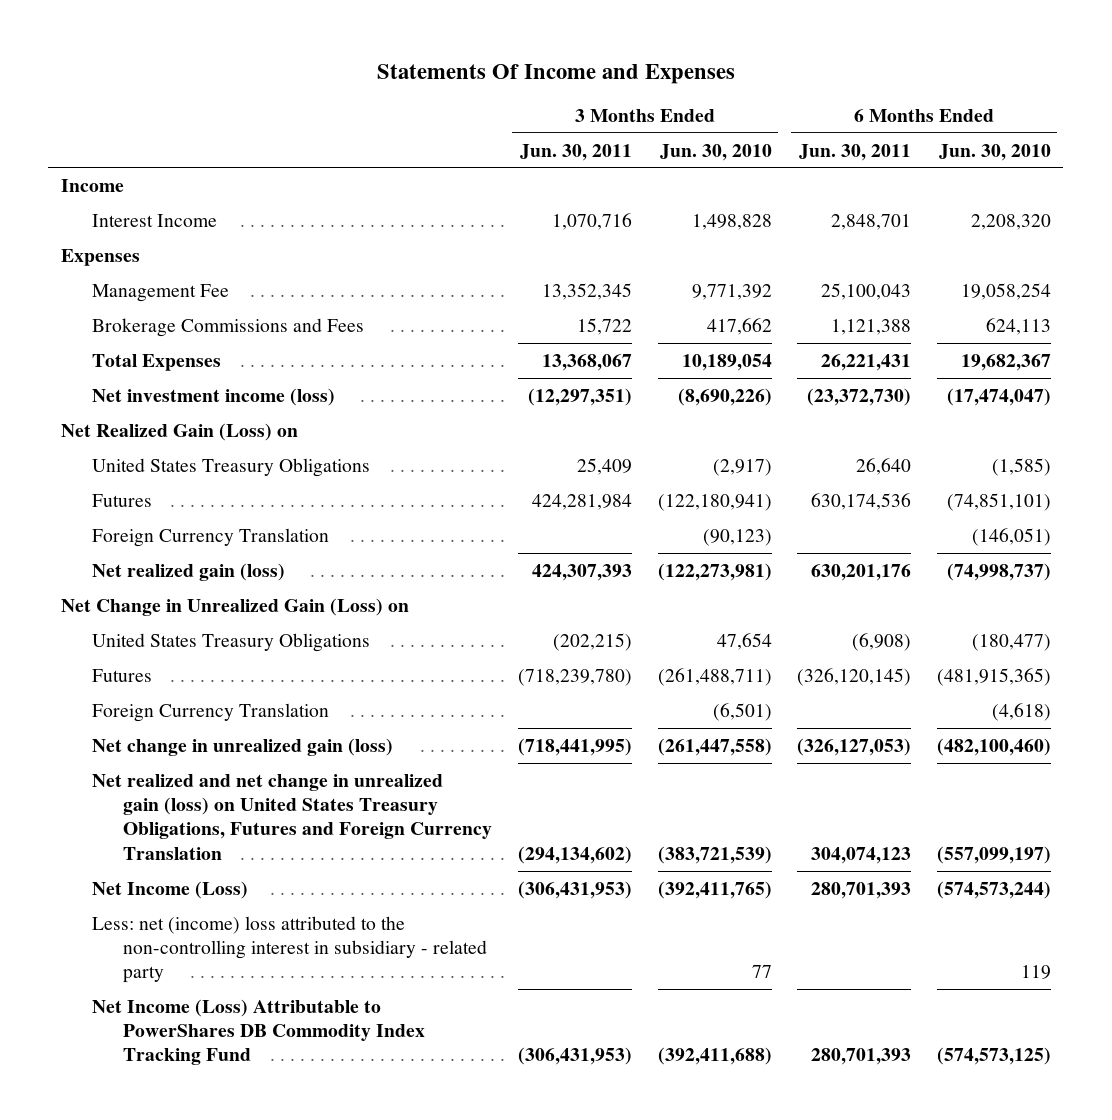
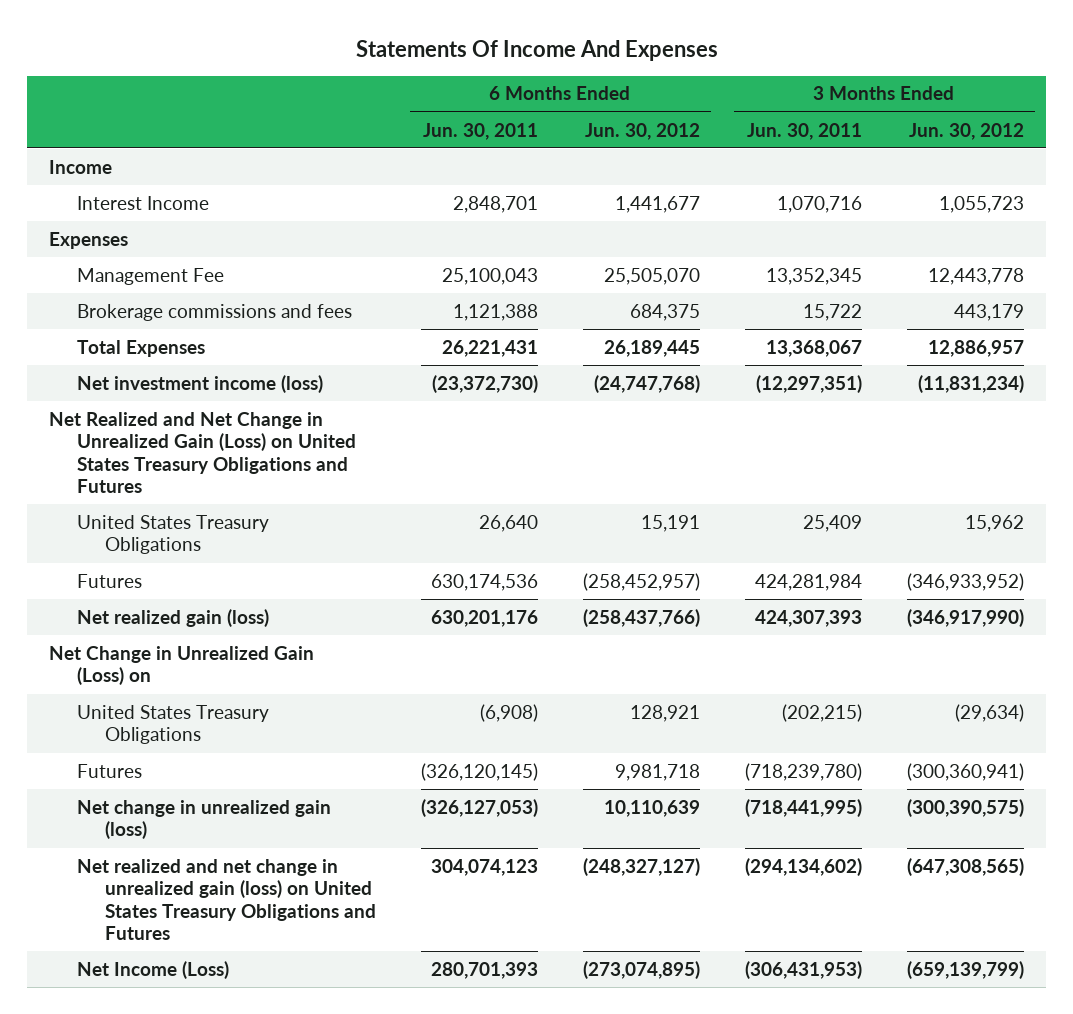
- Statements Of Income and Expenses
+ Statements Of Income And Expenses
- | 3 Months Ended Jun. 30, 2011 | 3 Months Ended Jun. 30, 2010 | 6 Months Ended Jun. 30, 2011 | 6 Months Ended Jun. 30, 2010
+ | 6 Months Ended Jun. 30, 2011 | 6 Months Ended Jun. 30, 2012 | 3 Months Ended Jun. 30, 2011 | 3 Months Ended Jun. 30, 2012
- Brokerage Commissions and Fees | 15,722 | 417,662 | 1,121,388 | 624,113
+ Brokerage commissions and fees | 1,121,388 | 684,375 | 15,722 | 443,179
- Net Realized Gain (Loss) on
+ Net Realized and Net Change in Unrealized Gain (Loss) on United States Treasury Obligations and Futures
- Foreign Currency Translation | | (90,123) | | (146,051)
- Foreign Currency Translation | | (6,501) | | (4,618)
- Net realized and net change in unrealized gain (loss) on United States Treasury Obligations, Futures and Foreign Currency Translation | (294,134,602) | (383,721,539) | 304,074,123 | (557,099,197)
+ Net realized and net change in unrealized gain (loss) on United States Treasury Obligations and Futures | 304,074,123 | (248,327,127) | (294,134,602) | (647,308,565)
- Less: net (income) loss attributed to the non-controlling interest in subsidiary - related party | | 77 | | 119
- Net Income (Loss) Attributable to PowerShares DB Commodity Index Tracking Fund | (306,431,953) | (392,411,688) | 280,701,393 | (574,573,125)

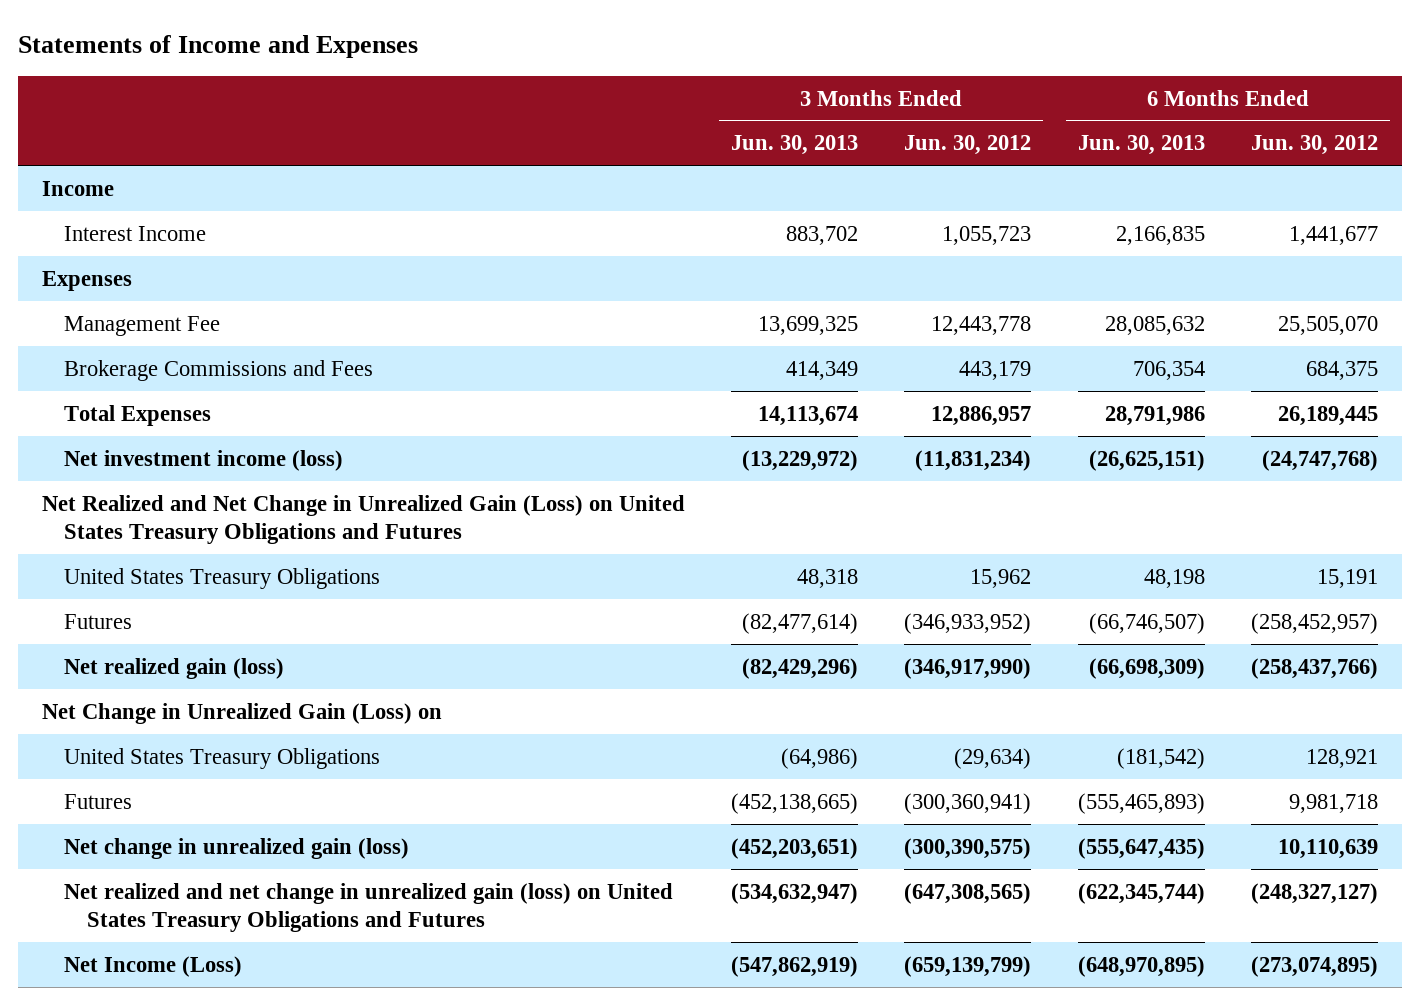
- Statements Of Income And Expenses
+ Statements of Income and Expenses
- | 6 Months Ended Jun. 30, 2011 | 6 Months Ended Jun. 30, 2012 | 3 Months Ended Jun. 30, 2011 | 3 Months Ended Jun. 30, 2012
+ | 3 Months Ended Jun. 30, 2013 | 3 Months Ended Jun. 30, 2012 | 6 Months Ended Jun. 30, 2013 | 6 Months Ended Jun. 30, 2012
- Brokerage commissions and fees | 1,121,388 | 684,375 | 15,722 | 443,179
+ Brokerage Commissions and Fees | 414,349 | 443,179 | 706,354 | 684,375

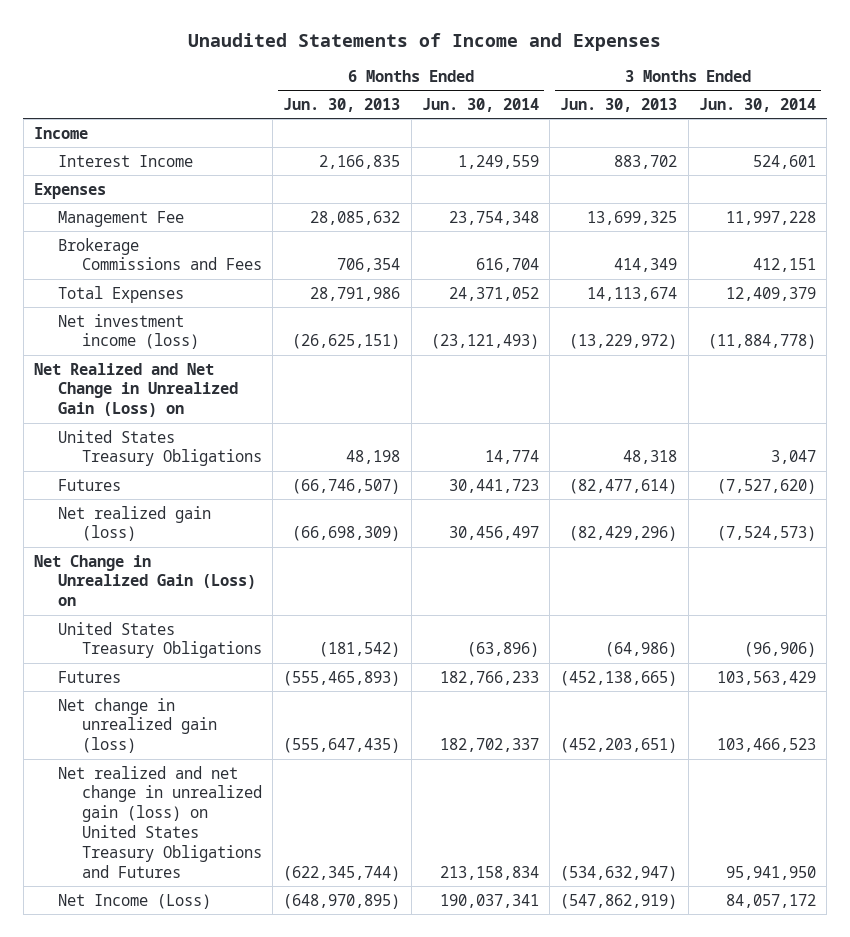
- Statements of Income and Expenses
+ Unaudited Statements of Income and Expenses
- | 3 Months Ended Jun. 30, 2013 | 3 Months Ended Jun. 30, 2012 | 6 Months Ended Jun. 30, 2013 | 6 Months Ended Jun. 30, 2012
+ | 6 Months Ended Jun. 30, 2013 | 6 Months Ended Jun. 30, 2014 | 3 Months Ended Jun. 30, 2013 | 3 Months Ended Jun. 30, 2014
- Net Realized and Net Change in Unrealized Gain (Loss) on United States Treasury Obligations and Futures
+ Net Realized and Net Change in Unrealized Gain (Loss) on

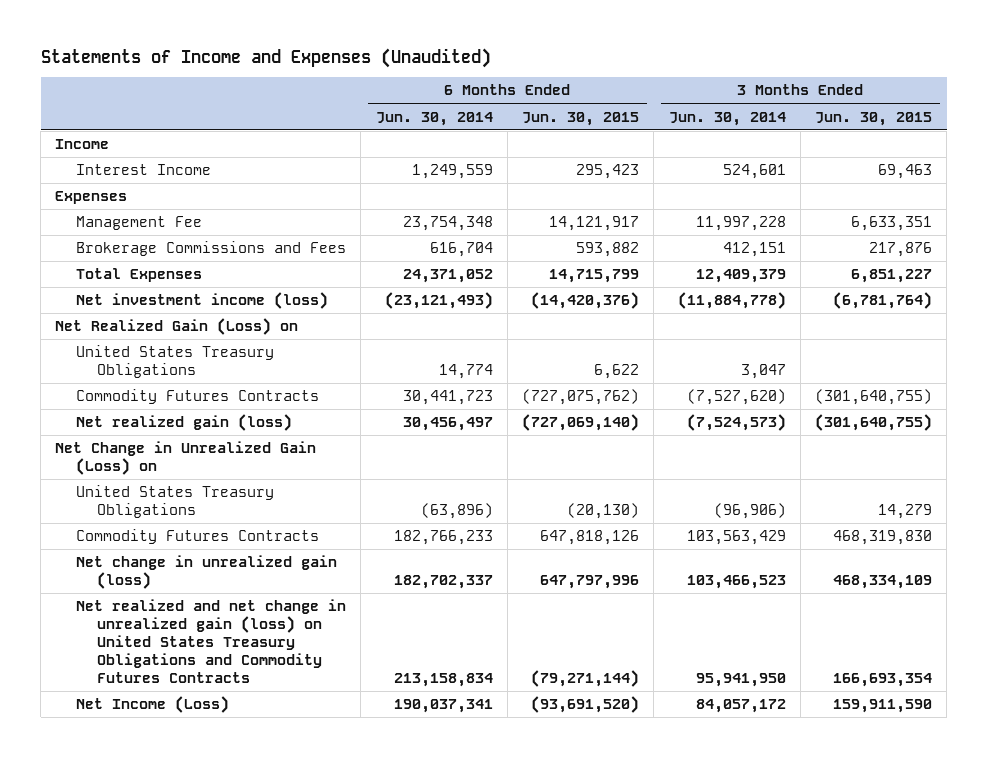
- Unaudited Statements of Income and Expenses
+ Statements of Income and Expenses (Unaudited)
- | 6 Months Ended Jun. 30, 2013 | 6 Months Ended Jun. 30, 2014 | 3 Months Ended Jun. 30, 2013 | 3 Months Ended Jun. 30, 2014
+ | 6 Months Ended Jun. 30, 2014 | 6 Months Ended Jun. 30, 2015 | 3 Months Ended Jun. 30, 2014 | 3 Months Ended Jun. 30, 2015
- Net Realized and Net Change in Unrealized Gain (Loss) on
+ Net Realized Gain (Loss) on
- Futures | (66,746,507) | 30,441,723 | (82,477,614) | (7,527,620)
+ Commodity Futures Contracts | 30,441,723 | (727,075,762) | (7,527,620) | (301,640,755)
- Futures | (555,465,893) | 182,766,233 | (452,138,665) | 103,563,429
+ Commodity Futures Contracts | 182,766,233 | 647,818,126 | 103,563,429 | 468,319,830
- Net realized and net change in unrealized gain (loss) on United States Treasury Obligations and Futures | (622,345,744) | 213,158,834 | (534,632,947) | 95,941,950
+ Net realized and net change in unrealized gain (loss) on United States Treasury Obligations and Commodity Futures Contracts | 213,158,834 | (79,271,144) | 95,941,950 | 166,693,354

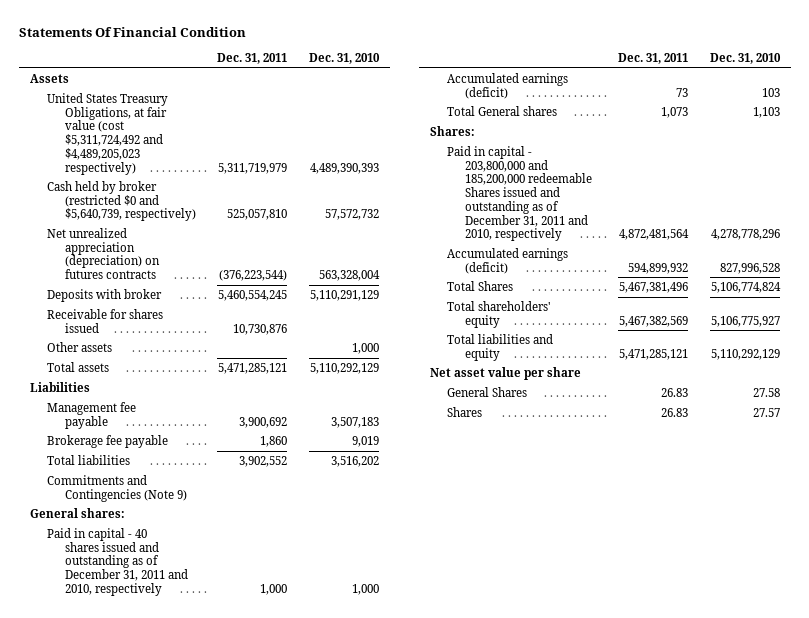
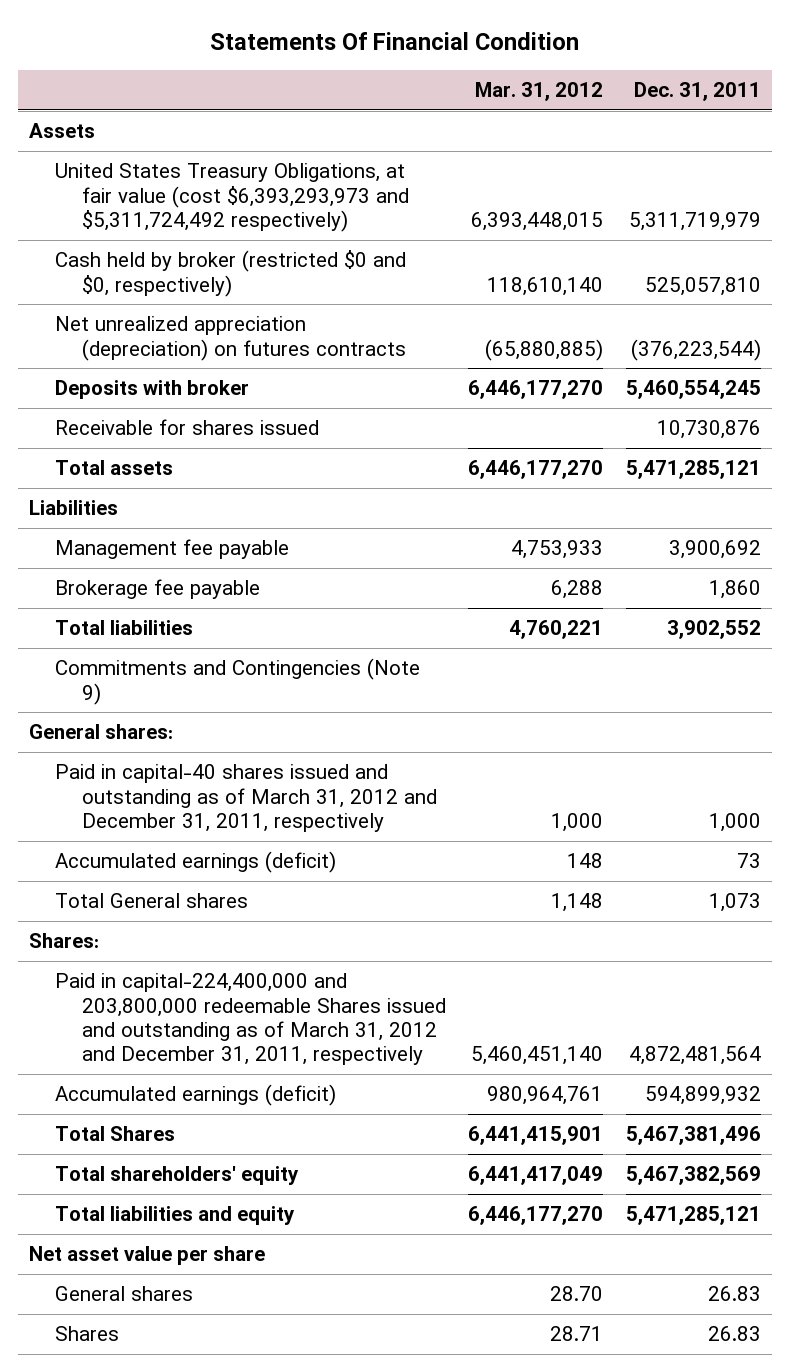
- | Dec. 31, 2011 | Dec. 31, 2010
+ | Mar. 31, 2012 | Dec. 31, 2011
- United States Treasury Obligations, at fair value (cost $5,311,724,492 and $4,489,205,023 respectively) | 5,311,719,979 | 4,489,390,393
- Cash held by broker (restricted $0 and $5,640,739, respectively) | 525,057,810 | 57,572,732
+ United States Treasury Obligations, at fair value (cost $6,393,293,973 and $5,311,724,492 respectively) | 6,393,448,015 | 5,311,719,979
+ Cash held by broker (restricted $0 and $0, respectively) | 118,610,140 | 525,057,810
- Other assets | | 1,000
- Paid in capital - 40 shares issued and outstanding as of December 31, 2011 and 2010, respectively | 1,000 | 1,000
+ Paid in capital-40 shares issued and outstanding as of March 31, 2012 and December 31, 2011, respectively | 1,000 | 1,000
- Paid in capital - 203,800,000 and 185,200,000 redeemable Shares issued and outstanding as of December 31, 2011 and 2010, respectively | 4,872,481,564 | 4,278,778,296
+ Paid in capital-224,400,000 and 203,800,000 redeemable Shares issued and outstanding as of March 31, 2012 and December 31, 2011, respectively | 5,460,451,140 | 4,872,481,564
- General Shares | 26.83 | 27.58
+ General shares | 28.70 | 26.83

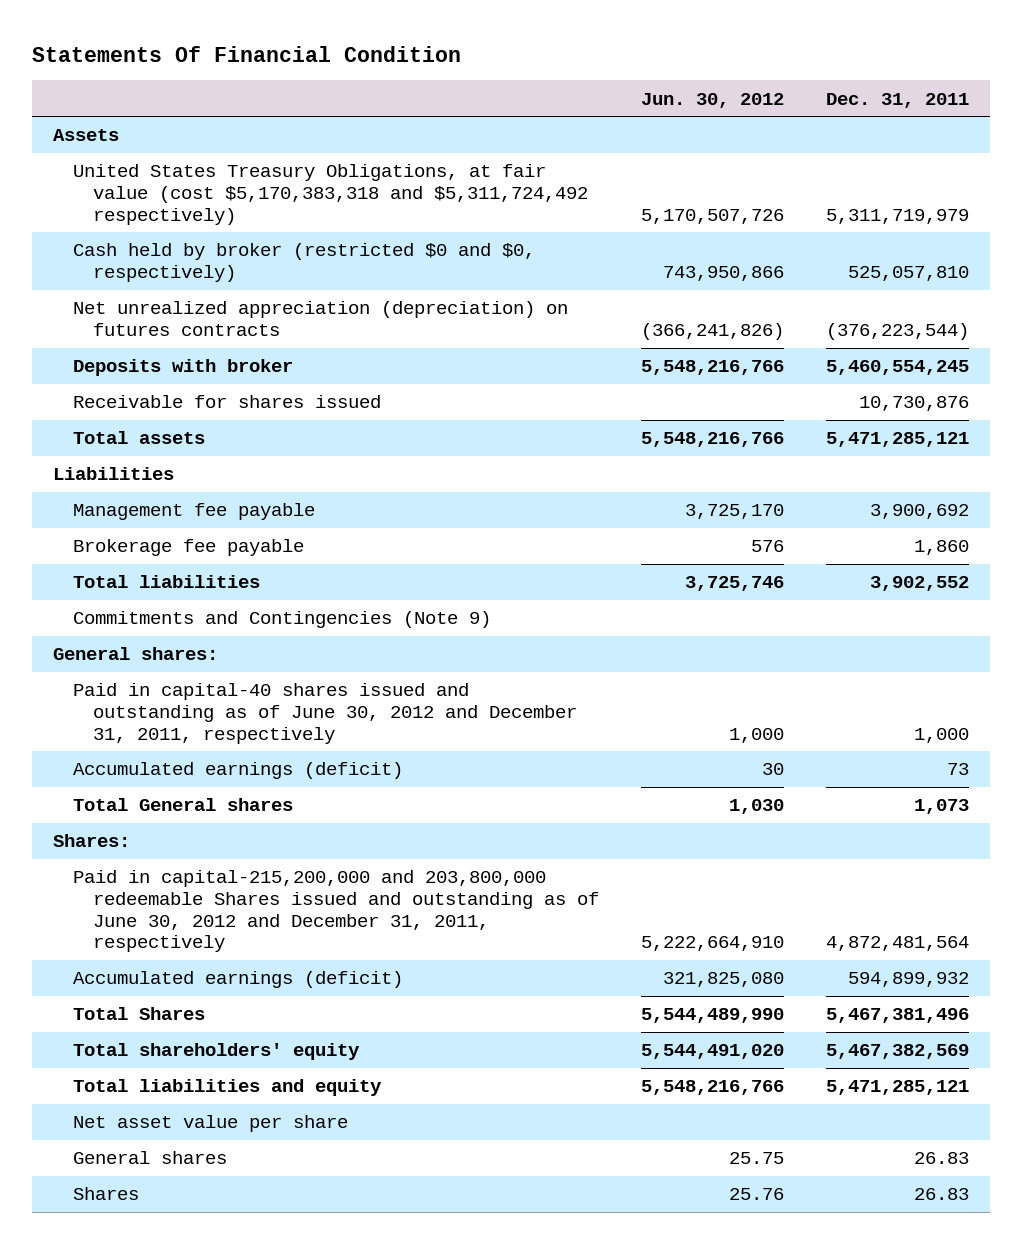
- | Mar. 31, 2012 | Dec. 31, 2011
+ | Jun. 30, 2012 | Dec. 31, 2011
- United States Treasury Obligations, at fair value (cost $6,393,293,973 and $5,311,724,492 respectively) | 6,393,448,015 | 5,311,719,979
+ United States Treasury Obligations, at fair value (cost $5,170,383,318 and $5,311,724,492 respectively) | 5,170,507,726 | 5,311,719,979
- Paid in capital-40 shares issued and outstanding as of March 31, 2012 and December 31, 2011, respectively | 1,000 | 1,000
+ Paid in capital-40 shares issued and outstanding as of June 30, 2012 and December 31, 2011, respectively | 1,000 | 1,000
- Paid in capital-224,400,000 and 203,800,000 redeemable Shares issued and outstanding as of March 31, 2012 and December 31, 2011, respectively | 5,460,451,140 | 4,872,481,564
+ Paid in capital-215,200,000 and 203,800,000 redeemable Shares issued and outstanding as of June 30, 2012 and December 31, 2011, respectively | 5,222,664,910 | 4,872,481,564

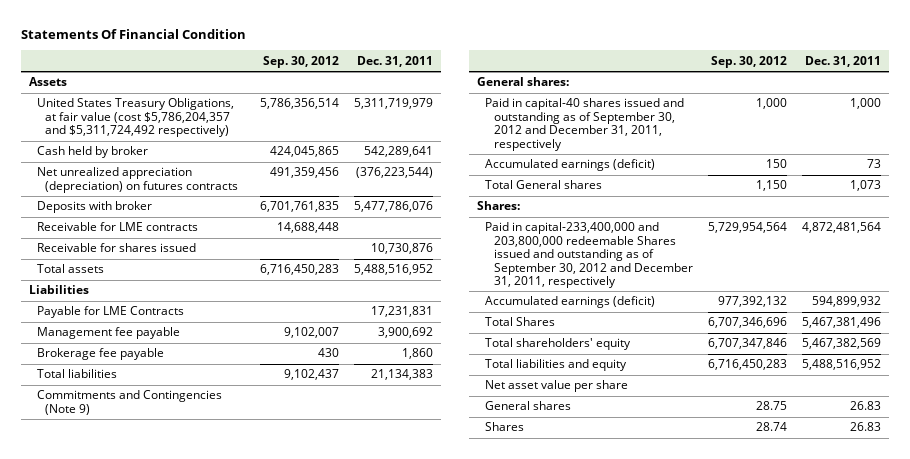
- | Jun. 30, 2012 | Dec. 31, 2011
+ | Sep. 30, 2012 | Dec. 31, 2011
- United States Treasury Obligations, at fair value (cost $5,170,383,318 and $5,311,724,492 respectively) | 5,170,507,726 | 5,311,719,979
- Cash held by broker (restricted $0 and $0, respectively) | 743,950,866 | 525,057,810
+ United States Treasury Obligations, at fair value (cost $5,786,204,357 and $5,311,724,492 respectively) | 5,786,356,514 | 5,311,719,979
+ Cash held by broker | 424,045,865 | 542,289,641
- Deposits with broker | 5,548,216,766 | 5,460,554,245
+ Deposits with broker | 6,701,761,835 | 5,477,786,076
+ Receivable for LME contracts | 14,688,448 |
- Total assets | 5,548,216,766 | 5,471,285,121
+ Total assets | 6,716,450,283 | 5,488,516,952
+ Payable for LME Contracts | | 17,231,831
- Total liabilities | 3,725,746 | 3,902,552
+ Total liabilities | 9,102,437 | 21,134,383
- Paid in capital-40 shares issued and outstanding as of June 30, 2012 and December 31, 2011, respectively | 1,000 | 1,000
+ Paid in capital-40 shares issued and outstanding as of September 30, 2012 and December 31, 2011, respectively | 1,000 | 1,000
- Paid in capital-215,200,000 and 203,800,000 redeemable Shares issued and outstanding as of June 30, 2012 and December 31, 2011, respectively | 5,222,664,910 | 4,872,481,564
+ Paid in capital-233,400,000 and 203,800,000 redeemable Shares issued and outstanding as of September 30, 2012 and December 31, 2011, respectively | 5,729,954,564 | 4,872,481,564
- Total liabilities and equity | 5,548,216,766 | 5,471,285,121
+ Total liabilities and equity | 6,716,450,283 | 5,488,516,952

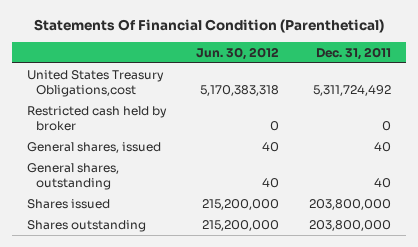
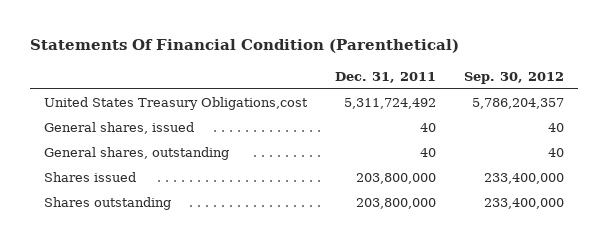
- | Jun. 30, 2012 | Dec. 31, 2011
+ | Dec. 31, 2011 | Sep. 30, 2012
- Restricted cash held by broker | 0 | 0

